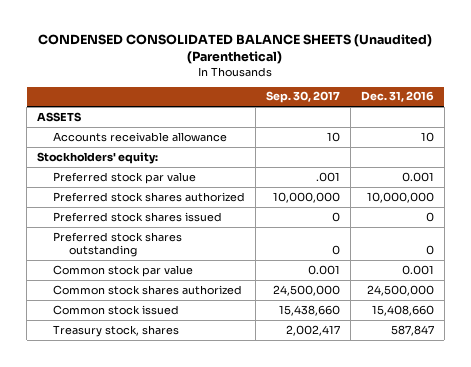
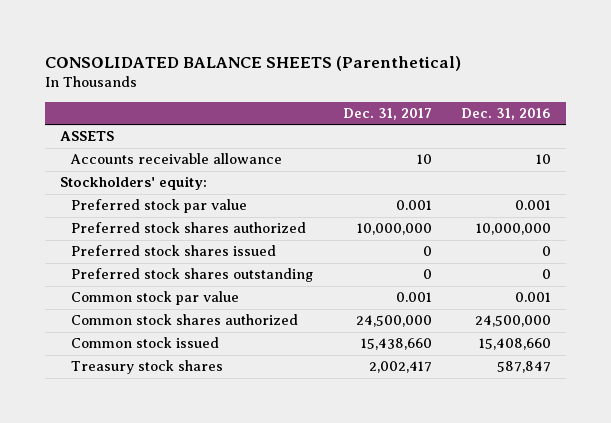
- CONDENSED CONSOLIDATED BALANCE SHEETS (Unaudited) (Parenthetical)
+ CONSOLIDATED BALANCE SHEETS (Parenthetical)
- | Sep. 30, 2017 | Dec. 31, 2016
+ | Dec. 31, 2017 | Dec. 31, 2016
- Treasury stock, shares | 2,002,417 | 587,847
+ Treasury stock shares | 2,002,417 | 587,847

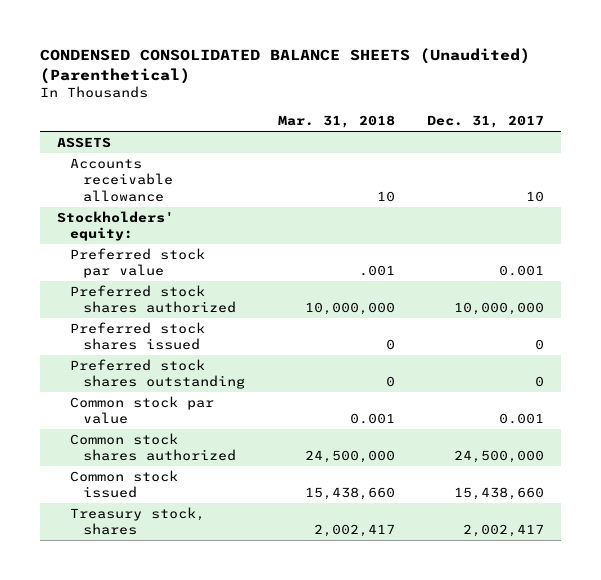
- CONSOLIDATED BALANCE SHEETS (Parenthetical)
+ CONDENSED CONSOLIDATED BALANCE SHEETS (Unaudited) (Parenthetical)
- | Dec. 31, 2017 | Dec. 31, 2016
+ | Mar. 31, 2018 | Dec. 31, 2017
- Treasury stock shares | 2,002,417 | 587,847
+ Treasury stock, shares | 2,002,417 | 2,002,417

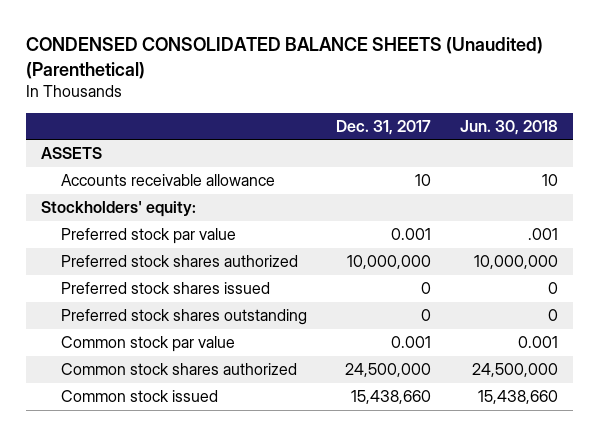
- | Mar. 31, 2018 | Dec. 31, 2017
+ | Dec. 31, 2017 | Jun. 30, 2018
- Treasury stock, shares | 2,002,417 | 2,002,417

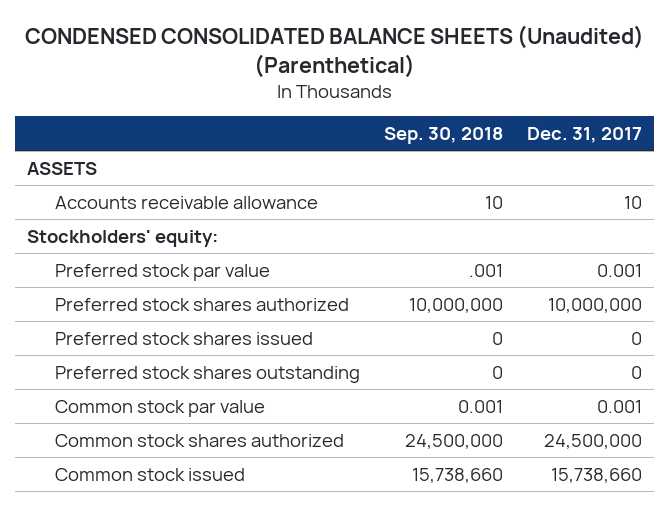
- | Dec. 31, 2017 | Jun. 30, 2018
+ | Sep. 30, 2018 | Dec. 31, 2017
- Common stock issued | 15,438,660 | 15,438,660
+ Common stock issued | 15,738,660 | 15,738,660

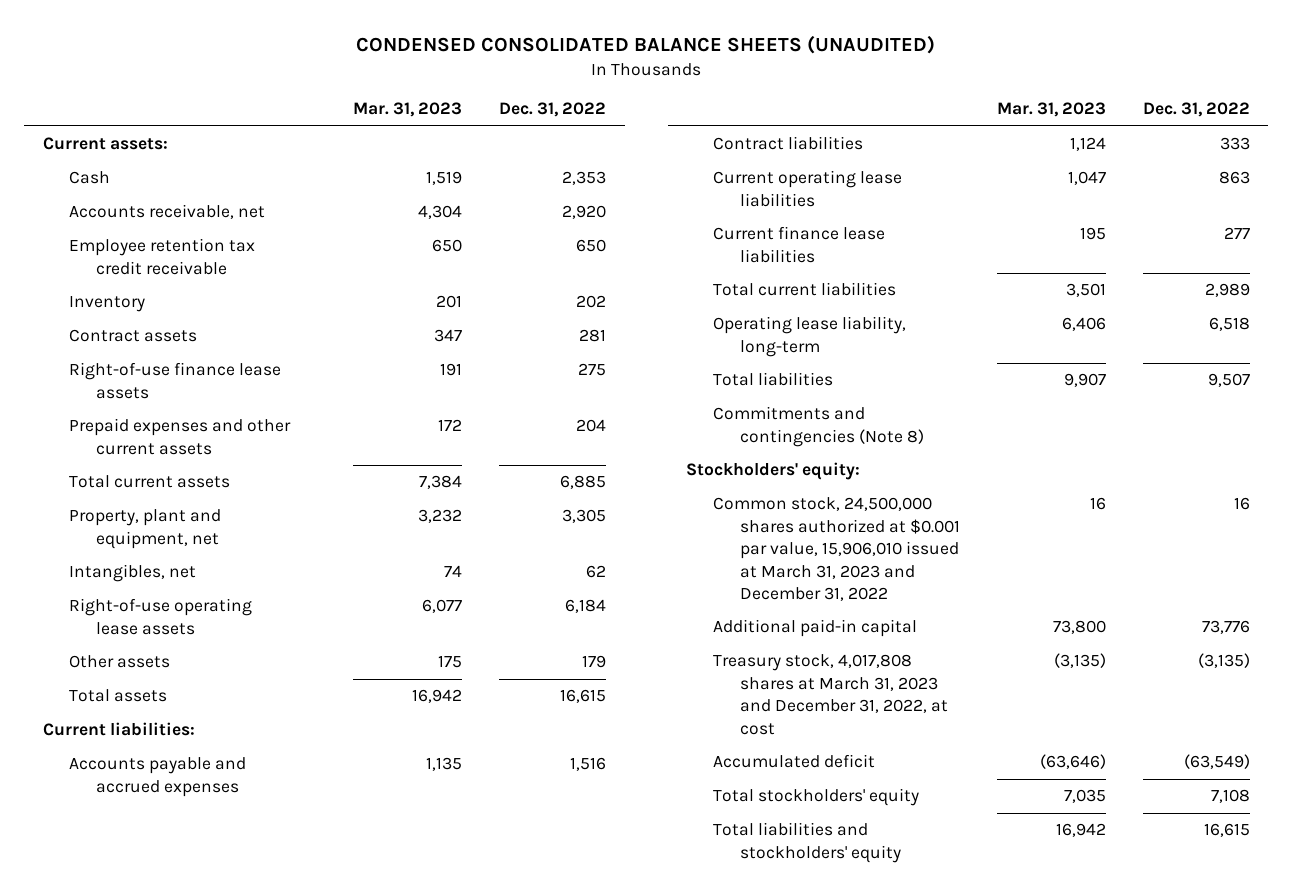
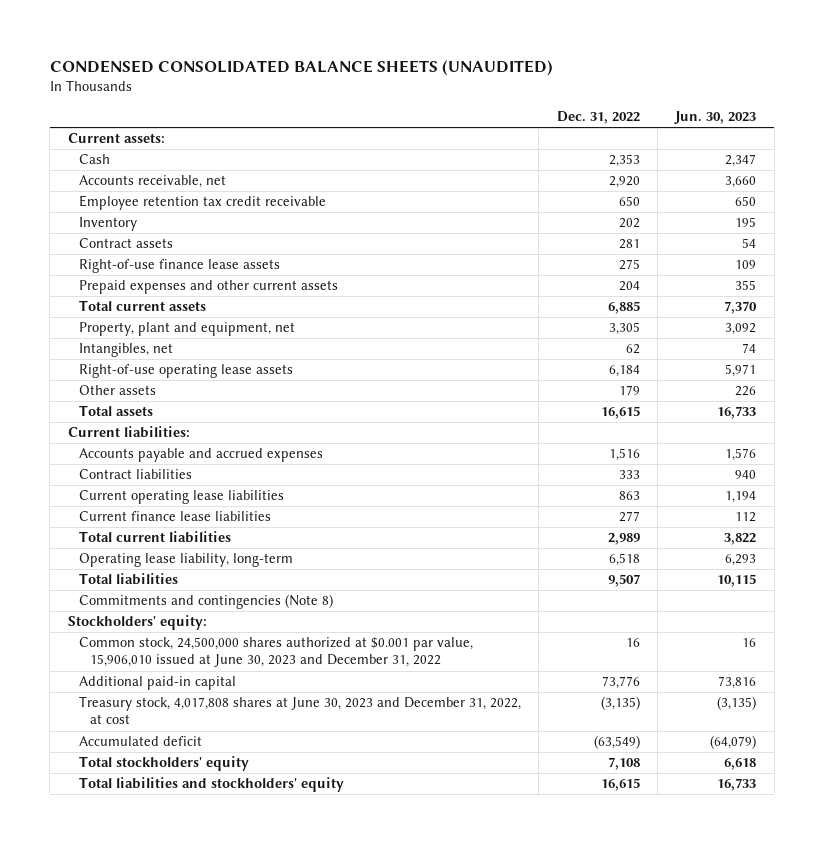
- | Mar. 31, 2023 | Dec. 31, 2022
+ | Dec. 31, 2022 | Jun. 30, 2023
- Common stock, 24,500,000 shares authorized at $0.001 par value, 15,906,010 issued at March 31, 2023 and December 31, 2022 | 16 | 16
+ Common stock, 24,500,000 shares authorized at $0.001 par value, 15,906,010 issued at June 30, 2023 and December 31, 2022 | 16 | 16
- Treasury stock, 4,017,808 shares at March 31, 2023 and December 31, 2022, at cost | (3,135) | (3,135)
+ Treasury stock, 4,017,808 shares at June 30, 2023 and December 31, 2022, at cost | (3,135) | (3,135)

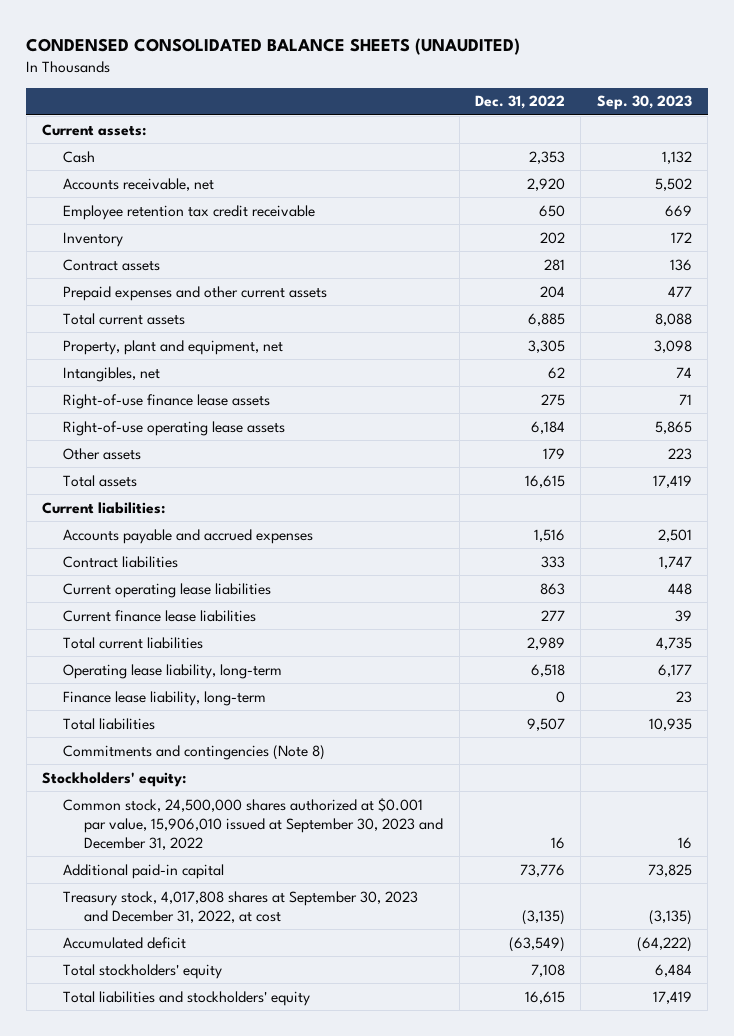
- | Dec. 31, 2022 | Jun. 30, 2023
+ | Dec. 31, 2022 | Sep. 30, 2023
moved down: Right-of-use finance lease assets | 275 | 71
+ Finance lease liability, long-term | 0 | 23
- Common stock, 24,500,000 shares authorized at $0.001 par value, 15,906,010 issued at June 30, 2023 and December 31, 2022 | 16 | 16
+ Common stock, 24,500,000 shares authorized at $0.001 par value, 15,906,010 issued at September 30, 2023 and December 31, 2022 | 16 | 16
- Treasury stock, 4,017,808 shares at June 30, 2023 and December 31, 2022, at cost | (3,135) | (3,135)
+ Treasury stock, 4,017,808 shares at September 30, 2023 and December 31, 2022, at cost | (3,135) | (3,135)

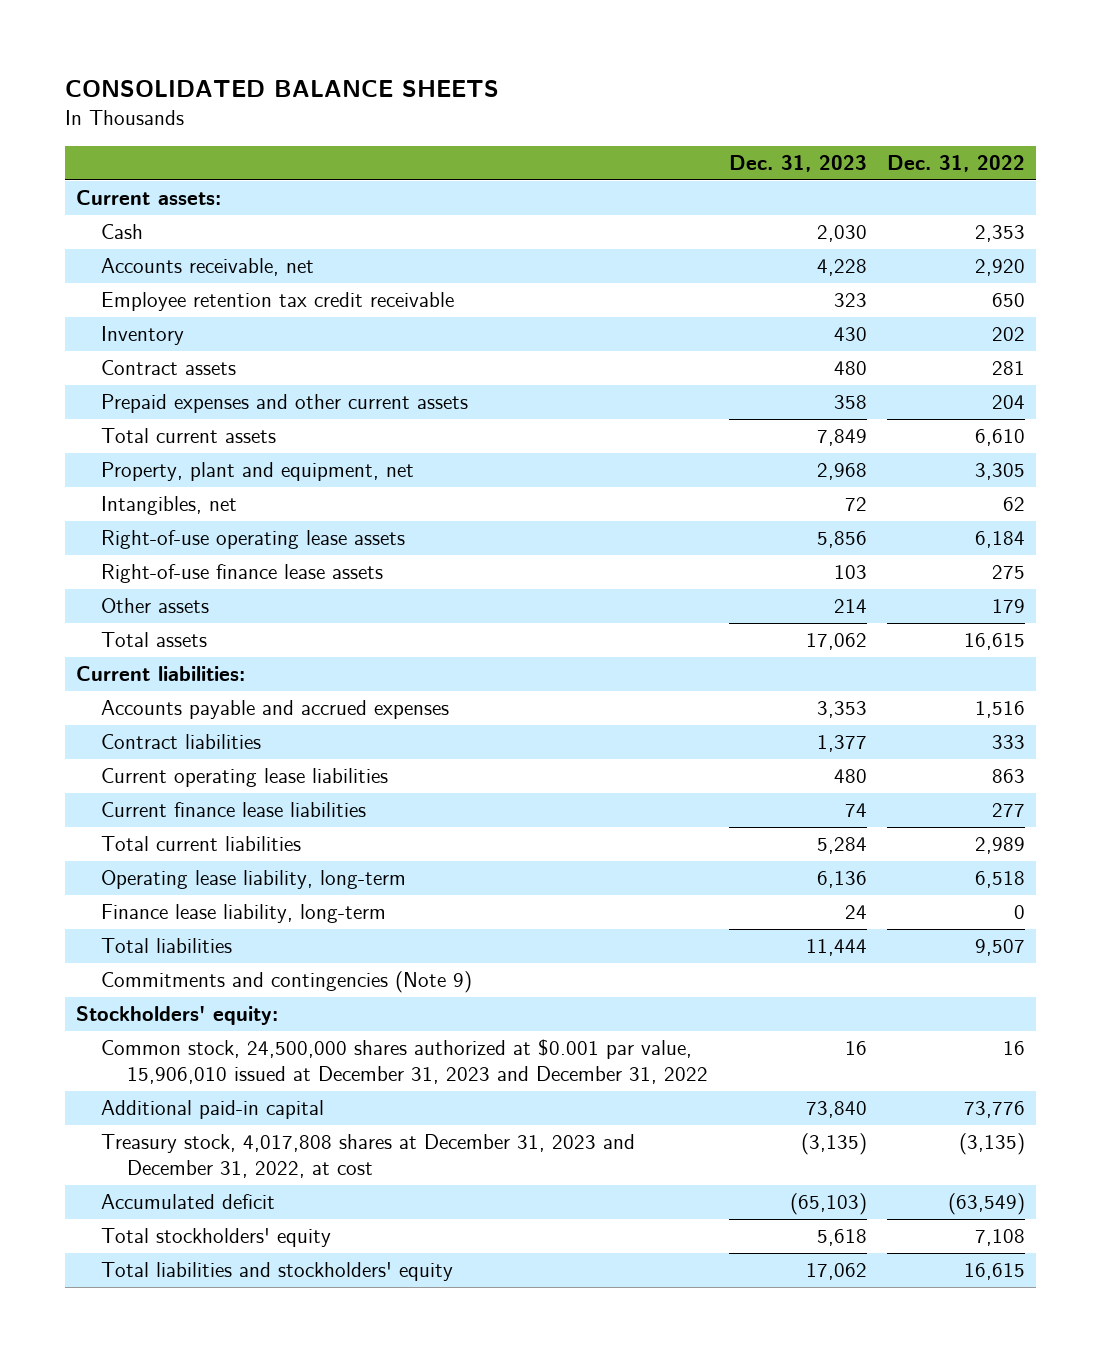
- CONDENSED CONSOLIDATED BALANCE SHEETS (UNAUDITED)
+ CONSOLIDATED BALANCE SHEETS
- | Dec. 31, 2022 | Sep. 30, 2023
+ | Dec. 31, 2023 | Dec. 31, 2022
- Total current assets | 6,885 | 8,088
+ Total current assets | 7,849 | 6,610
moved down: Right-of-use finance lease assets | 103 | 275
- Commitments and contingencies (Note 8)
+ Commitments and contingencies (Note 9)
- Common stock, 24,500,000 shares authorized at $0.001 par value, 15,906,010 issued at September 30, 2023 and December 31, 2022 | 16 | 16
+ Common stock, 24,500,000 shares authorized at $0.001 par value, 15,906,010 issued at December 31, 2023 and December 31, 2022 | 16 | 16
- Treasury stock, 4,017,808 shares at September 30, 2023 and December 31, 2022, at cost | (3,135) | (3,135)
+ Treasury stock, 4,017,808 shares at December 31, 2023 and December 31, 2022, at cost | (3,135) | (3,135)

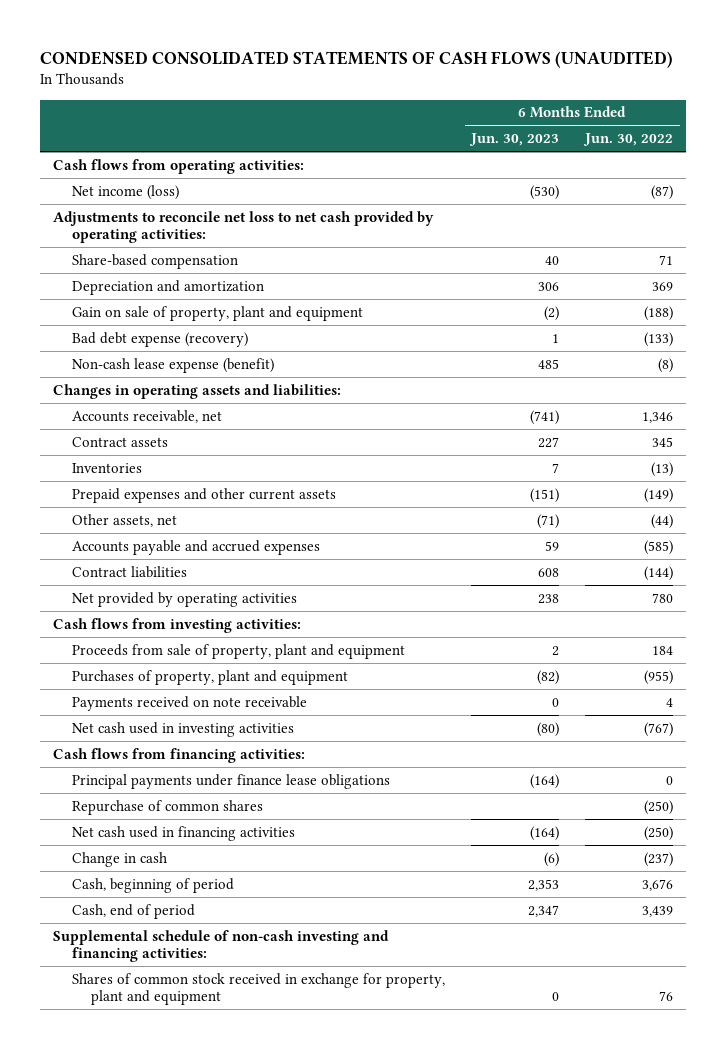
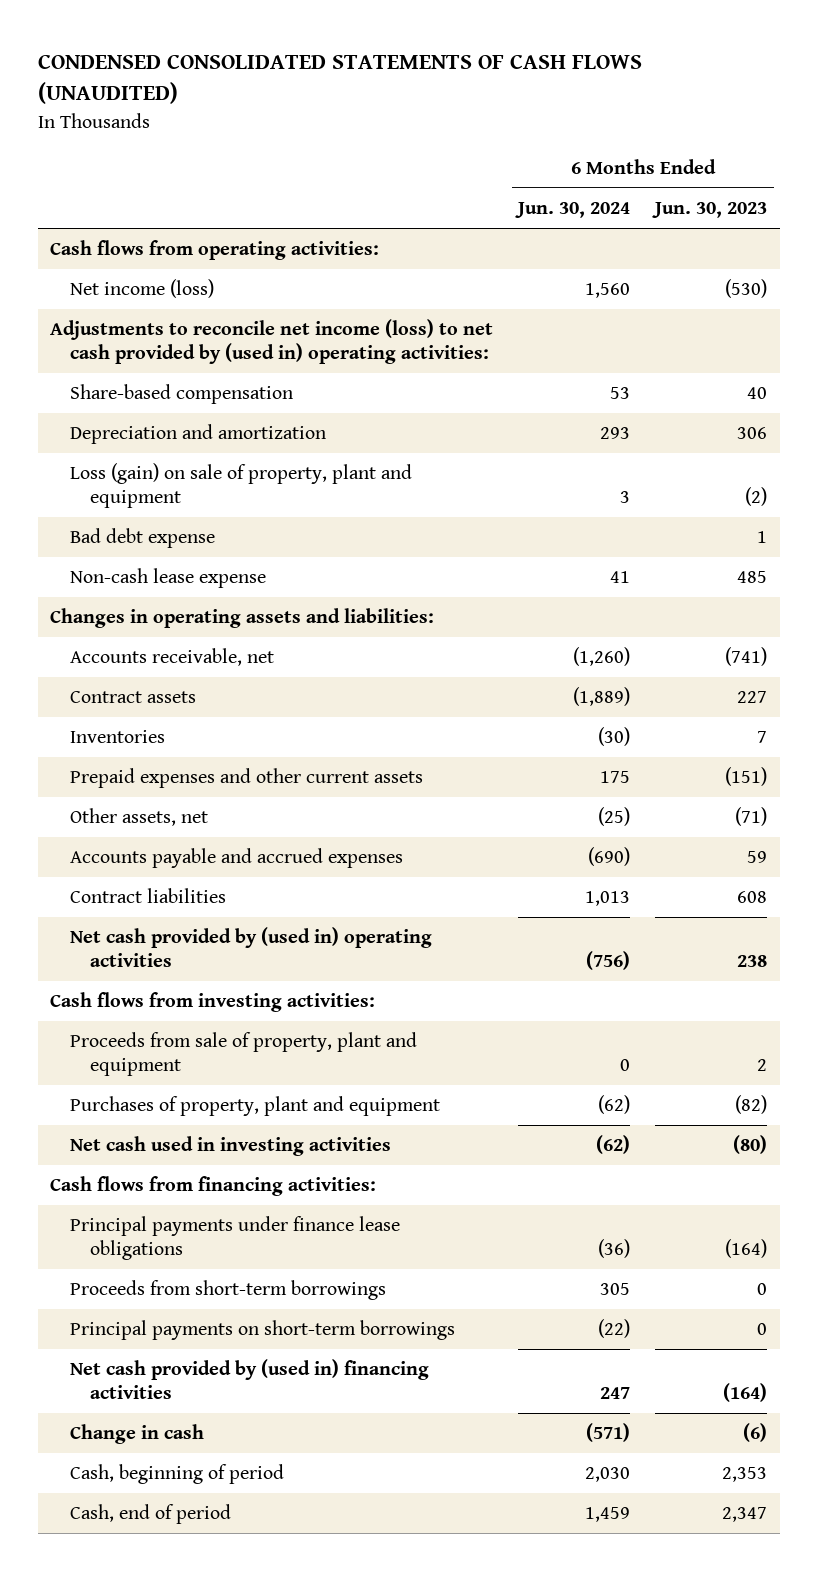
- | 6 Months Ended Jun. 30, 2023 | 6 Months Ended Jun. 30, 2022
+ | 6 Months Ended Jun. 30, 2024 | 6 Months Ended Jun. 30, 2023
- Adjustments to reconcile net loss to net cash provided by operating activities:
+ Adjustments to reconcile net income (loss) to net cash provided by (used in) operating activities:
- Gain on sale of property, plant and equipment | (2) | (188)
- Bad debt expense (recovery) | 1 | (133)
- Non-cash lease expense (benefit) | 485 | (8)
+ Loss (gain) on sale of property, plant and equipment | 3 | (2)
+ Bad debt expense | | 1
+ Non-cash lease expense | 41 | 485
- Net provided by operating activities | 238 | 780
+ Net cash provided by (used in) operating activities | (756) | 238
- Payments received on note receivable | 0 | 4
- Repurchase of common shares | | (250)
- Net cash used in financing activities | (164) | (250)
+ Proceeds from short-term borrowings | 305 | 0
+ Principal payments on short-term borrowings | (22) | 0
+ Net cash provided by (used in) financing activities | 247 | (164)
- Supplemental schedule of non-cash investing and financing activities:
- Shares of common stock received in exchange for property, plant and equipment | 0 | 76

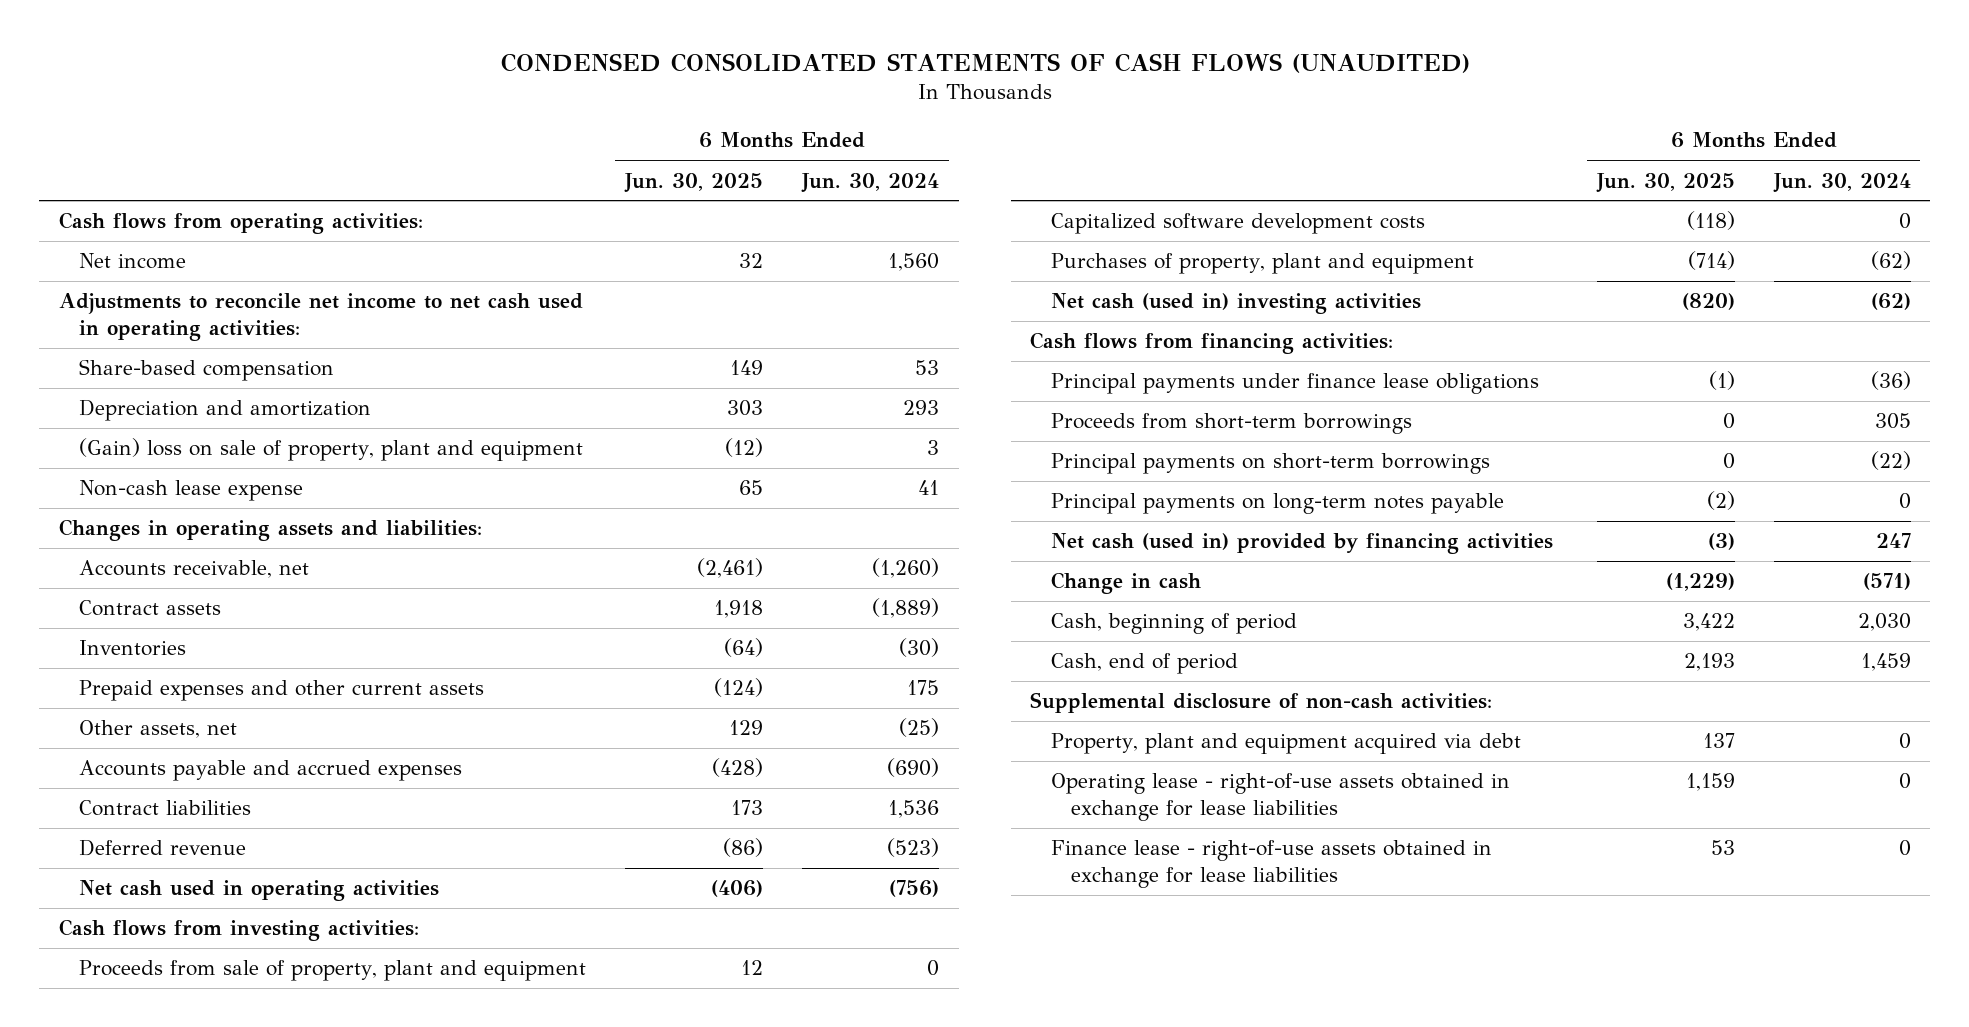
- | 6 Months Ended Jun. 30, 2024 | 6 Months Ended Jun. 30, 2023
+ | 6 Months Ended Jun. 30, 2025 | 6 Months Ended Jun. 30, 2024
- Net income (loss) | 1,560 | (530)
- Adjustments to reconcile net income (loss) to net cash provided by (used in) operating activities:
+ Net income | 32 | 1,560
+ Adjustments to reconcile net income to net cash used in operating activities:
- Loss (gain) on sale of property, plant and equipment | 3 | (2)
- Bad debt expense | | 1
+ (Gain) loss on sale of property, plant and equipment | (12) | 3
- Contract liabilities | 1,013 | 608
- Net cash provided by (used in) operating activities | (756) | 238
+ Contract liabilities | 173 | 1,536
+ Deferred revenue | (86) | (523)
+ Net cash used in operating activities | (406) | (756)
+ Capitalized software development costs | (118) | 0
- Net cash used in investing activities | (62) | (80)
+ Net cash (used in) investing activities | (820) | (62)
- Net cash provided by (used in) financing activities | 247 | (164)
+ Principal payments on long-term notes payable | (2) | 0
+ Net cash (used in) provided by financing activities | (3) | 247
+ Supplemental disclosure of non-cash activities:
+ Property, plant and equipment acquired via debt | 137 | 0
+ Operating lease - right-of-use assets obtained in exchange for lease liabilities | 1,159 | 0
+ Finance lease - right-of-use assets obtained in exchange for lease liabilities | 53 | 0

